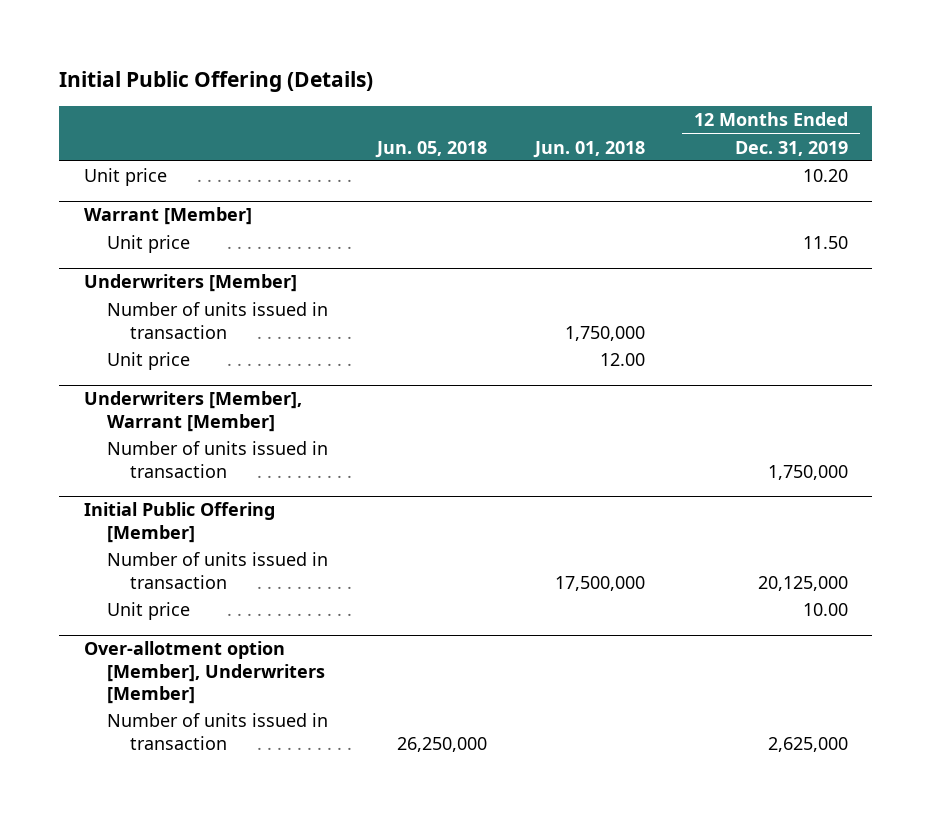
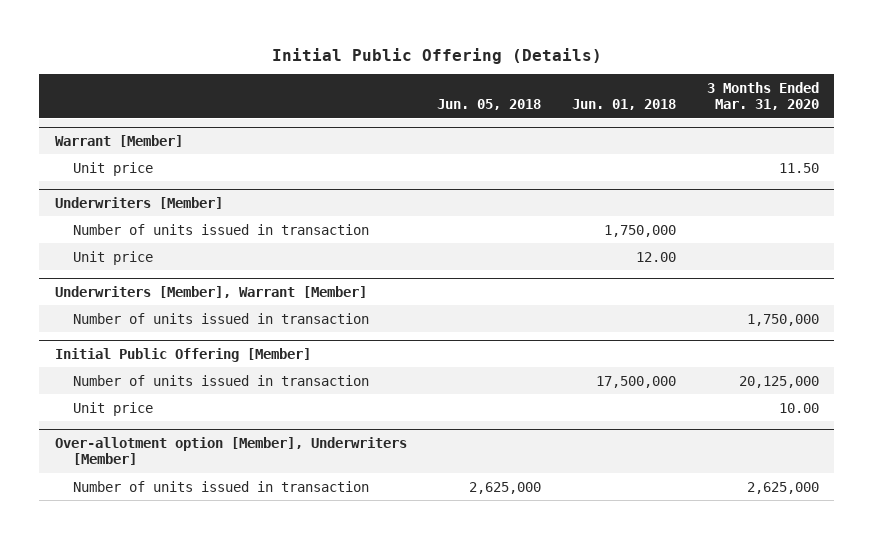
- | Jun. 05, 2018 | Jun. 01, 2018 | 12 Months Ended Dec. 31, 2019
+ | Jun. 05, 2018 | Jun. 01, 2018 | 3 Months Ended Mar. 31, 2020
- Unit price | | | 10.20
@ Over-allotment option [Member], Underwriters [Member]
- Number of units issued in transaction | 26,250,000 | | 2,625,000
+ Number of units issued in transaction | 2,625,000 | | 2,625,000

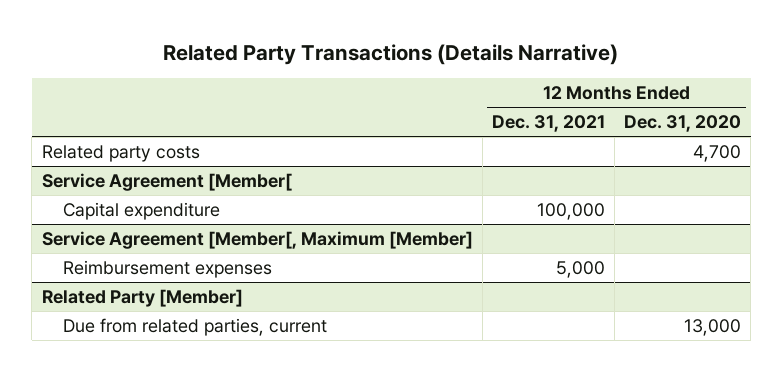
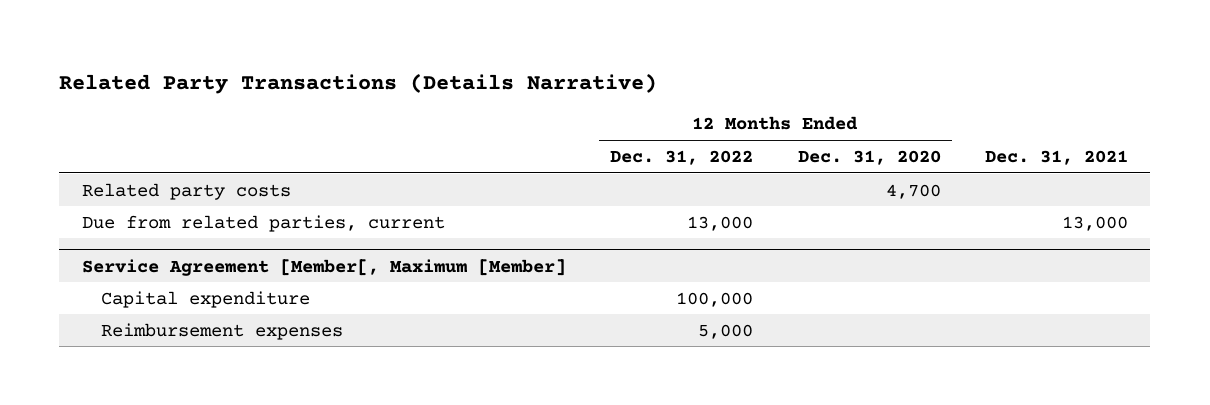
- | 12 Months Ended Dec. 31, 2021 | 12 Months Ended Dec. 31, 2020
+ | 12 Months Ended Dec. 31, 2022 | 12 Months Ended Dec. 31, 2020 | Dec. 31, 2021
- Service Agreement [Member[
- Capital expenditure | 100,000 |
+ Due from related parties, current | 13,000 | | 13,000
@ Service Agreement [Member[, Maximum [Member]
+ Capital expenditure | 100,000 | |
- Related Party [Member]
- Due from related parties, current | | 13,000

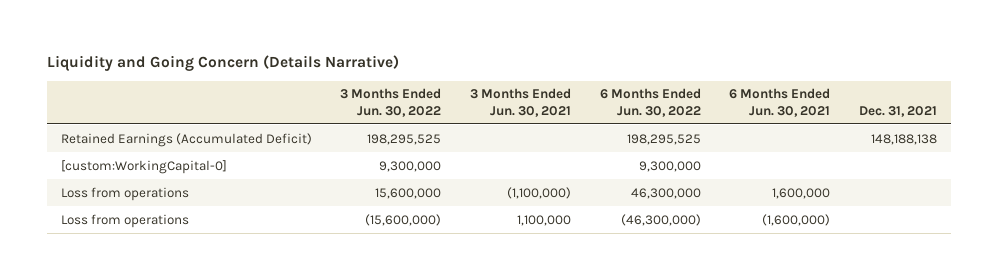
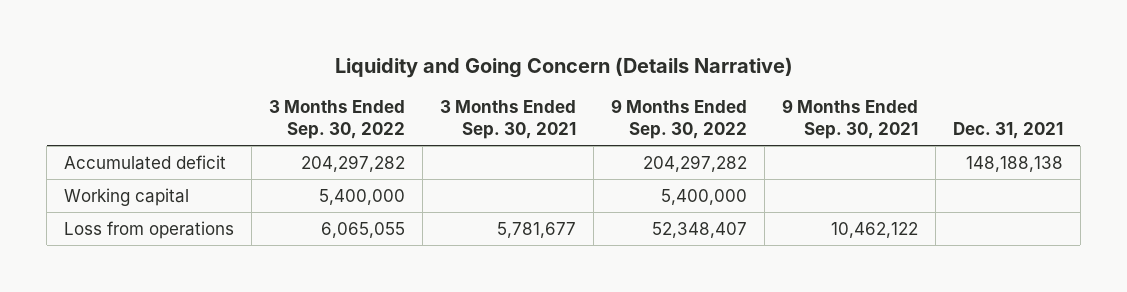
- | 3 Months Ended Jun. 30, 2022 | 3 Months Ended Jun. 30, 2021 | 6 Months Ended Jun. 30, 2022 | 6 Months Ended Jun. 30, 2021 | Dec. 31, 2021
+ | 3 Months Ended Sep. 30, 2022 | 3 Months Ended Sep. 30, 2021 | 9 Months Ended Sep. 30, 2022 | 9 Months Ended Sep. 30, 2021 | Dec. 31, 2021
- Retained Earnings (Accumulated Deficit) | 198,295,525 | | 198,295,525 | | 148,188,138
- [custom:WorkingCapital-0] | 9,300,000 | | 9,300,000 | |
- Loss from operations | 15,600,000 | (1,100,000) | 46,300,000 | 1,600,000 |
+ Accumulated deficit | 204,297,282 | | 204,297,282 | | 148,188,138
+ Working capital | 5,400,000 | | 5,400,000 | |

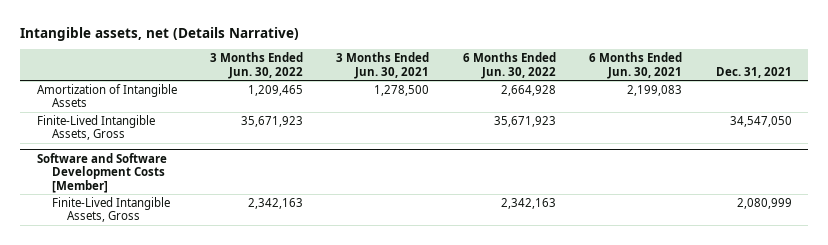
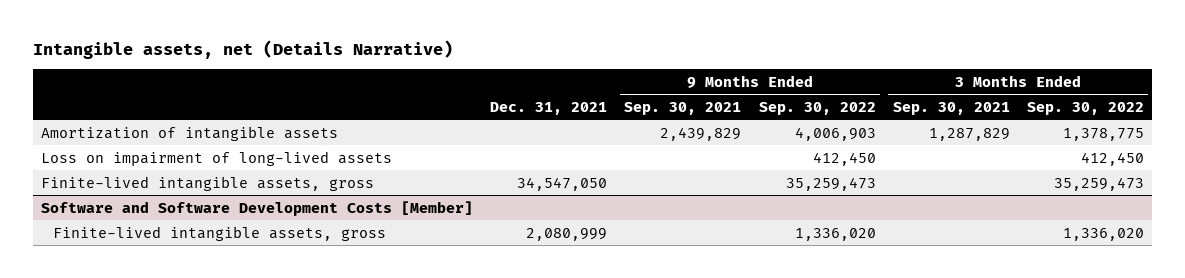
- | 3 Months Ended Jun. 30, 2022 | 3 Months Ended Jun. 30, 2021 | 6 Months Ended Jun. 30, 2022 | 6 Months Ended Jun. 30, 2021 | Dec. 31, 2021
+ | Dec. 31, 2021 | 9 Months Ended Sep. 30, 2021 | 9 Months Ended Sep. 30, 2022 | 3 Months Ended Sep. 30, 2021 | 3 Months Ended Sep. 30, 2022
- Amortization of Intangible Assets | 1,209,465 | 1,278,500 | 2,664,928 | 2,199,083 |
- Finite-Lived Intangible Assets, Gross | 35,671,923 | | 35,671,923 | | 34,547,050
+ Amortization of intangible assets | | 2,439,829 | 4,006,903 | 1,287,829 | 1,378,775
+ Loss on impairment of long-lived assets | | | 412,450 | | 412,450
+ Finite-lived intangible assets, gross | 34,547,050 | | 35,259,473 | | 35,259,473
@ Software and Software Development Costs [Member]
- Finite-Lived Intangible Assets, Gross | 2,342,163 | | 2,342,163 | | 2,080,999
+ Finite-lived intangible assets, gross | 2,080,999 | | 1,336,020 | | 1,336,020

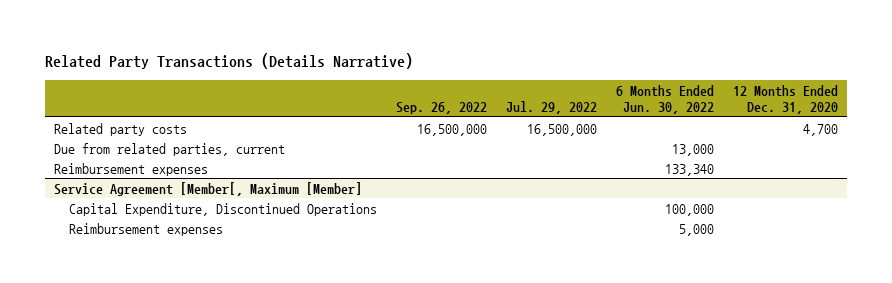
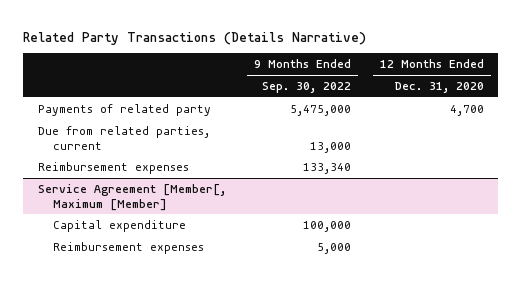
- | Sep. 26, 2022 | Jul. 29, 2022 | 6 Months Ended Jun. 30, 2022 | 12 Months Ended Dec. 31, 2020
+ | 9 Months Ended Sep. 30, 2022 | 12 Months Ended Dec. 31, 2020
- Related party costs | 16,500,000 | 16,500,000 | | 4,700
+ Payments of related party | 5,475,000 | 4,700
@ Service Agreement [Member[, Maximum [Member]
- Capital Expenditure, Discontinued Operations | | | 100,000 |
+ Capital expenditure | 100,000 |

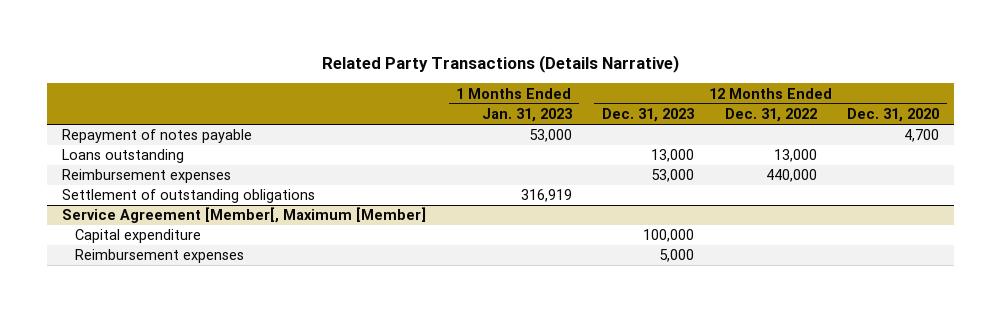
- | 9 Months Ended Sep. 30, 2022 | 12 Months Ended Dec. 31, 2020
+ | 1 Months Ended Jan. 31, 2023 | 12 Months Ended Dec. 31, 2023 | 12 Months Ended Dec. 31, 2022 | 12 Months Ended Dec. 31, 2020
- Payments of related party | 5,475,000 | 4,700
- Due from related parties, current | 13,000 |
+ Repayment of notes payable | 53,000 | | | 4,700
+ Loans outstanding | | 13,000 | 13,000 |
+ Settlement of outstanding obligations | 316,919 | | |

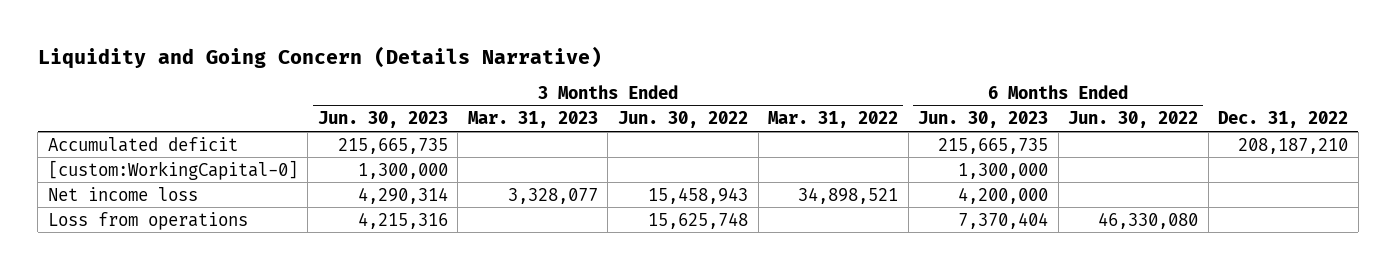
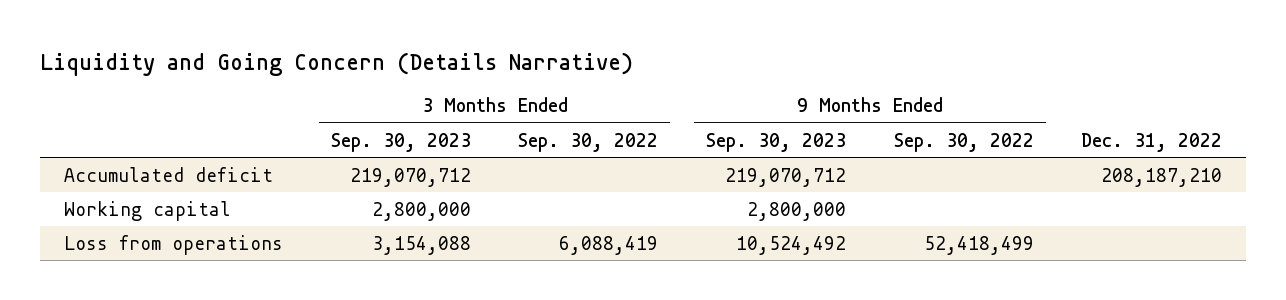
- | 3 Months Ended Jun. 30, 2023 | 3 Months Ended Mar. 31, 2023 | 3 Months Ended Jun. 30, 2022 | 3 Months Ended Mar. 31, 2022 | 6 Months Ended Jun. 30, 2023 | 6 Months Ended Jun. 30, 2022 | Dec. 31, 2022
+ | 3 Months Ended Sep. 30, 2023 | 3 Months Ended Sep. 30, 2022 | 9 Months Ended Sep. 30, 2023 | 9 Months Ended Sep. 30, 2022 | Dec. 31, 2022
- [custom:WorkingCapital-0] | 1,300,000 | | | | 1,300,000 | |
- Net income loss | 4,290,314 | 3,328,077 | 15,458,943 | 34,898,521 | 4,200,000 | |
+ Working capital | 2,800,000 | | 2,800,000 | |

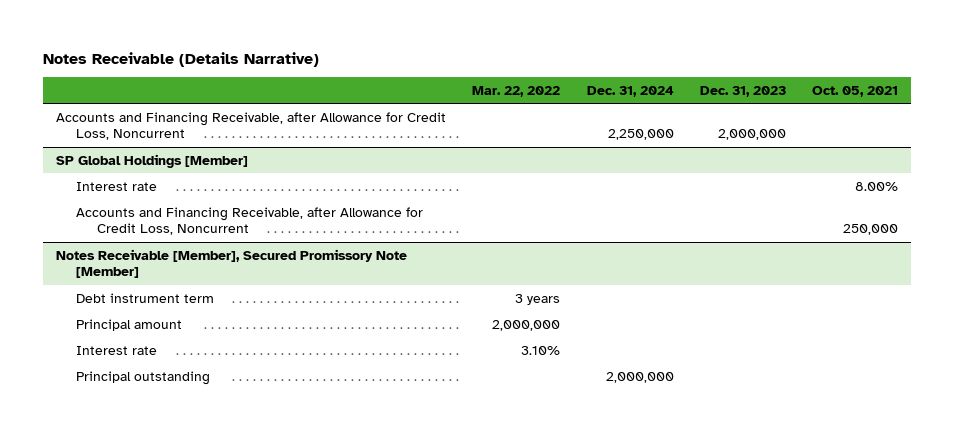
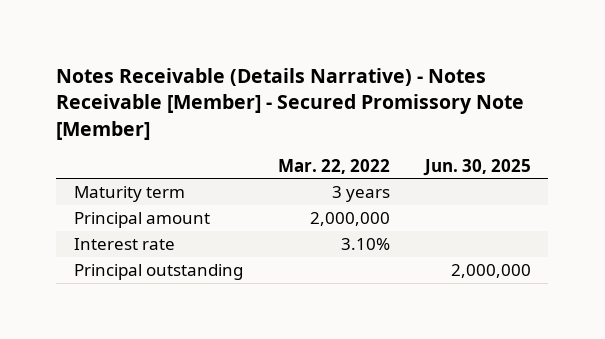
- Notes Receivable (Details Narrative)
+ Notes Receivable (Details Narrative) - Notes Receivable [Member] - Secured Promissory Note [Member]
- | Mar. 22, 2022 | Dec. 31, 2024 | Dec. 31, 2023 | Oct. 05, 2021
+ | Mar. 22, 2022 | Jun. 30, 2025
- Accounts and Financing Receivable, after Allowance for Credit Loss, Noncurrent | | 2,250,000 | 2,000,000 |
- SP Global Holdings [Member]
- Interest rate | | | | 8.00%
- Accounts and Financing Receivable, after Allowance for Credit Loss, Noncurrent | | | | 250,000
- Notes Receivable [Member], Secured Promissory Note [Member]
- Debt instrument term | 3 years | | |
- Principal amount | 2,000,000 | | |
- Interest rate | 3.10% | | |
- Principal outstanding | | 2,000,000 | |
+ Maturity term | 3 years |
+ Principal amount | 2,000,000 |
+ Interest rate | 3.10% |
+ Principal outstanding | | 2,000,000

